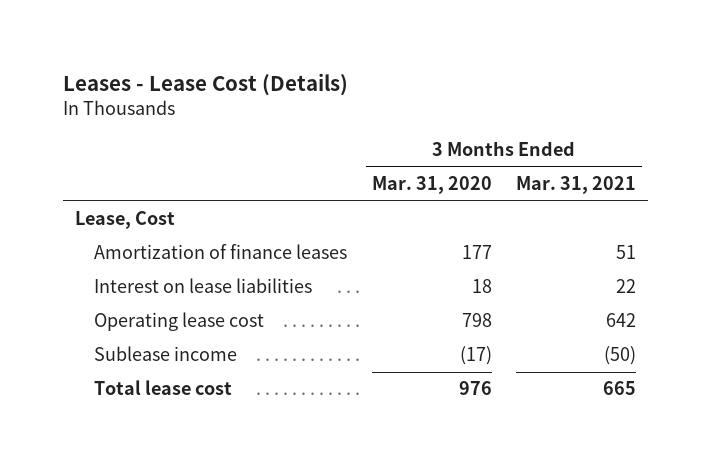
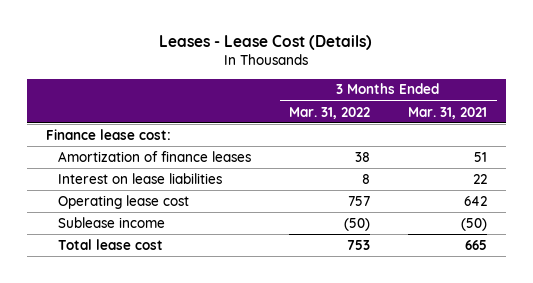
- | 3 Months Ended Mar. 31, 2020 | 3 Months Ended Mar. 31, 2021
+ | 3 Months Ended Mar. 31, 2022 | 3 Months Ended Mar. 31, 2021
- Lease, Cost
+ Finance lease cost:

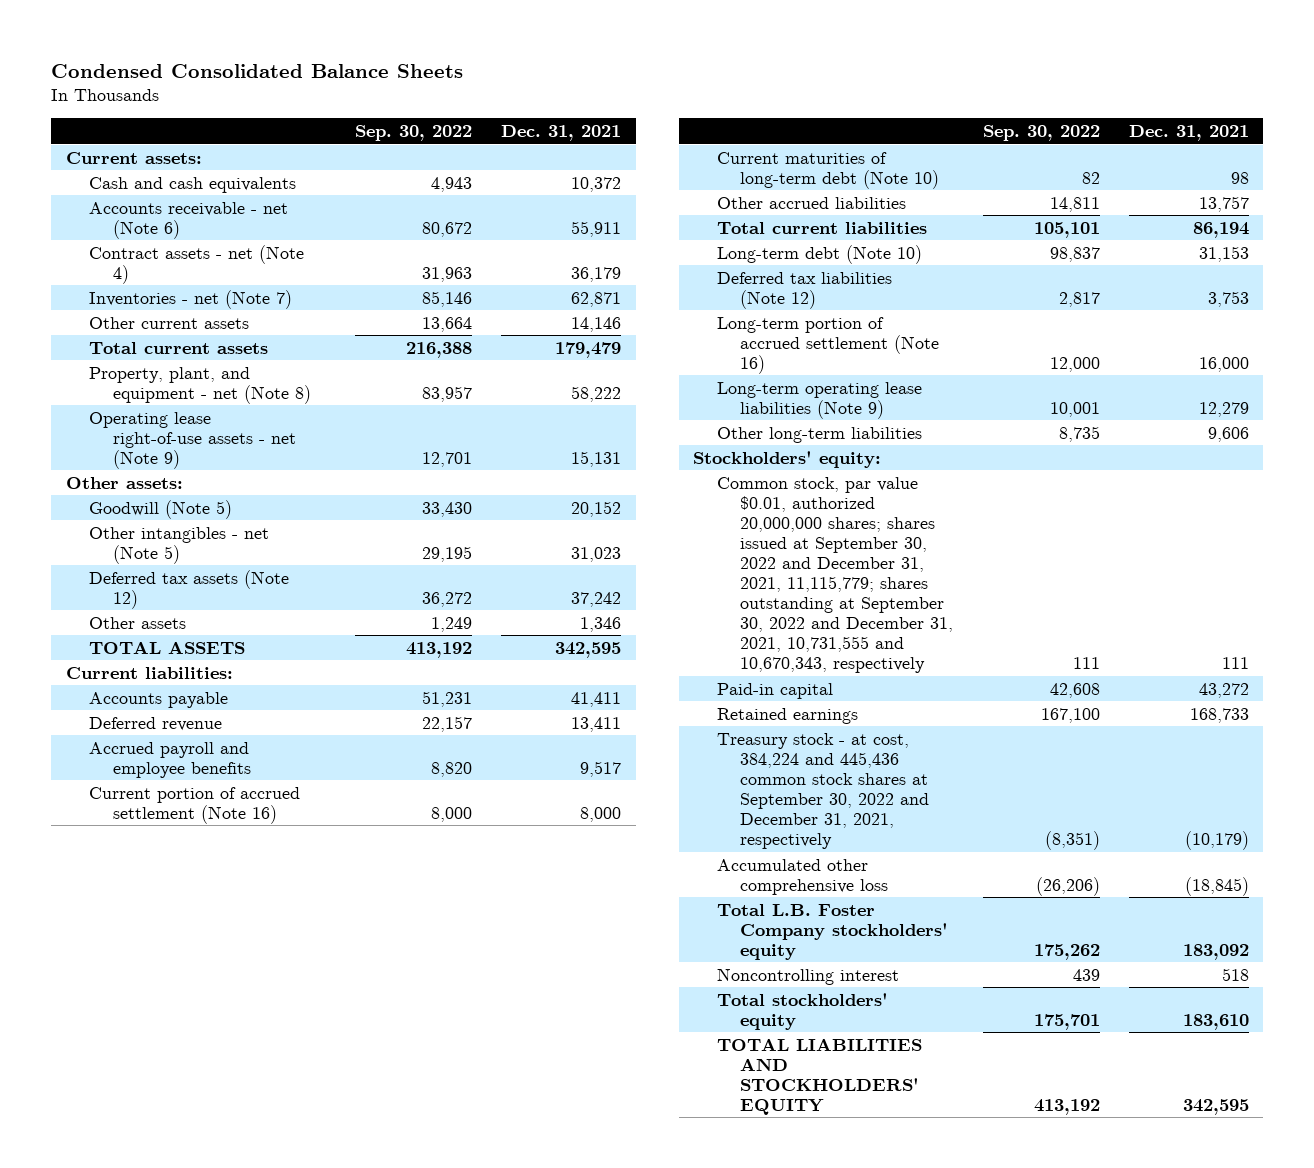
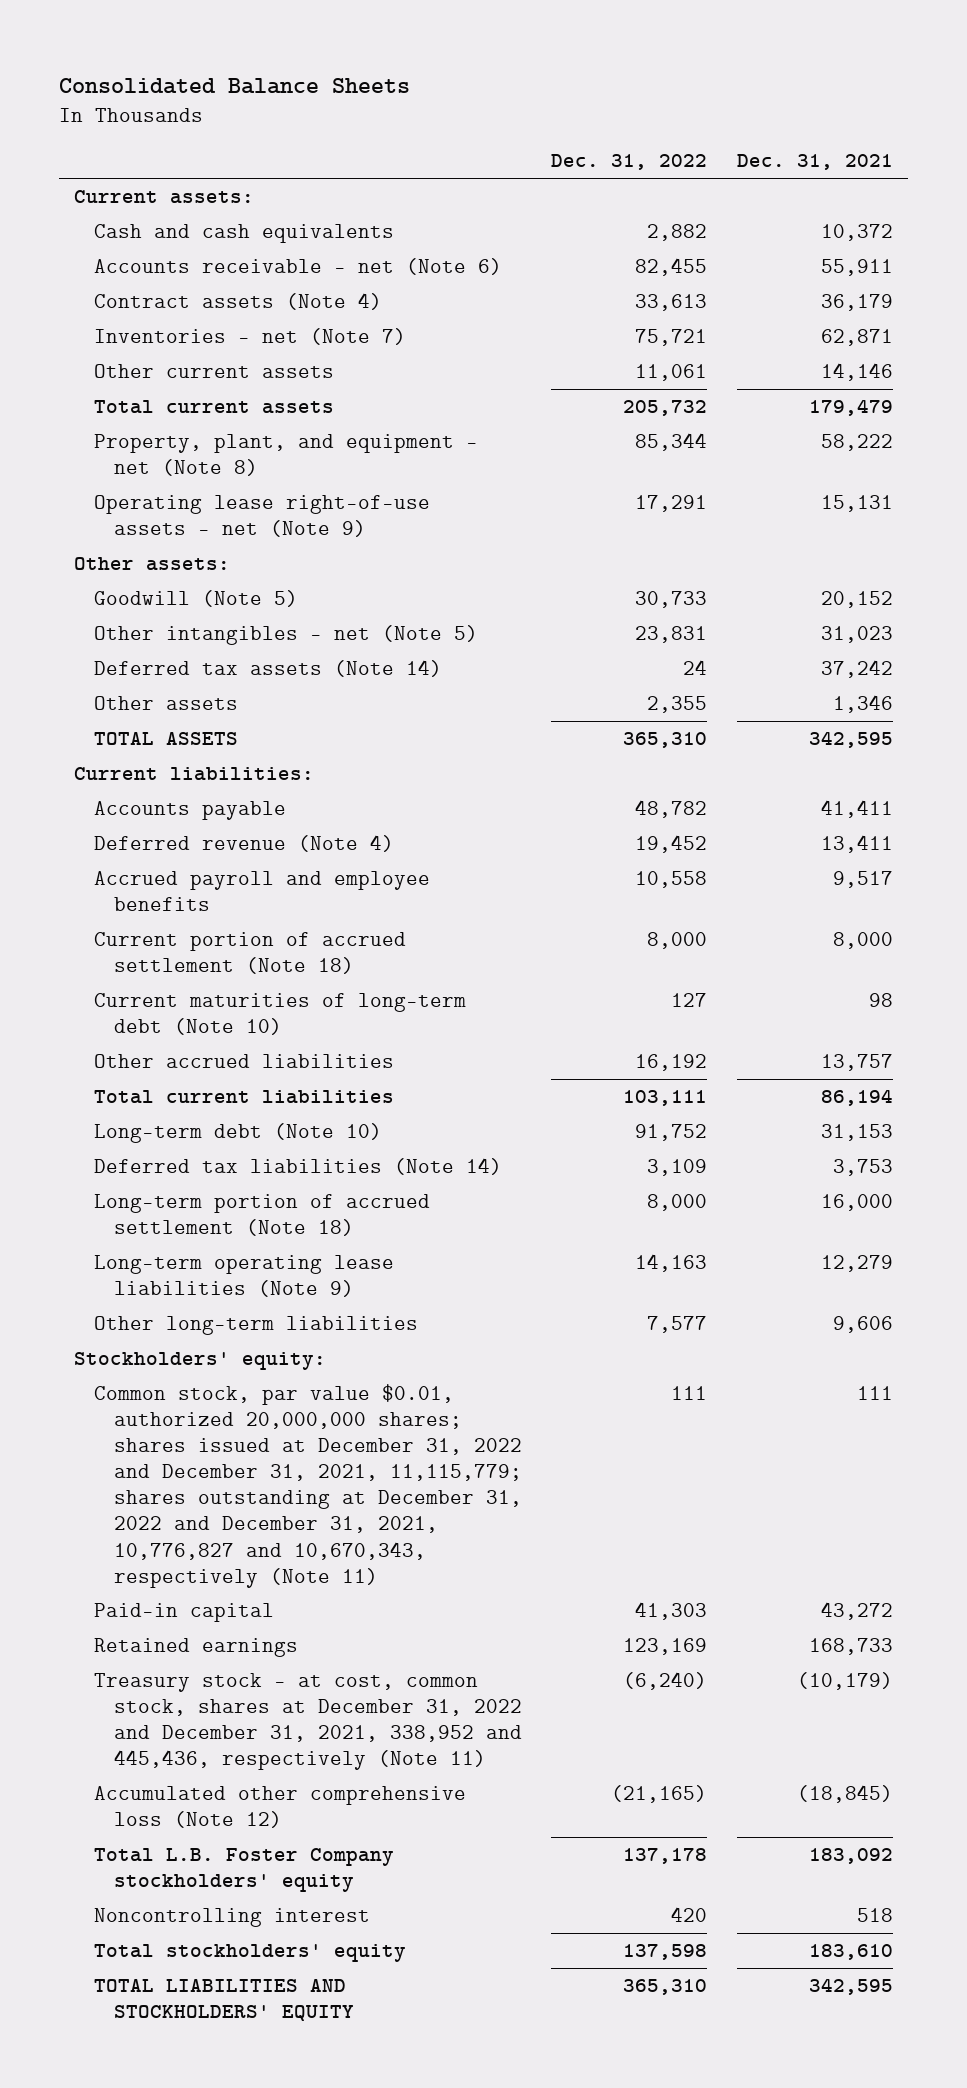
- Condensed Consolidated Balance Sheets
+ Consolidated Balance Sheets
- | Sep. 30, 2022 | Dec. 31, 2021
+ | Dec. 31, 2022 | Dec. 31, 2021
- Contract assets - net (Note 4) | 31,963 | 36,179
+ Contract assets (Note 4) | 33,613 | 36,179
- Deferred tax assets (Note 12) | 36,272 | 37,242
+ Deferred tax assets (Note 14) | 24 | 37,242
- Deferred revenue | 22,157 | 13,411
+ Deferred revenue (Note 4) | 19,452 | 13,411
- Current portion of accrued settlement (Note 16) | 8,000 | 8,000
+ Current portion of accrued settlement (Note 18) | 8,000 | 8,000
- Deferred tax liabilities (Note 12) | 2,817 | 3,753
- Long-term portion of accrued settlement (Note 16) | 12,000 | 16,000
+ Deferred tax liabilities (Note 14) | 3,109 | 3,753
+ Long-term portion of accrued settlement (Note 18) | 8,000 | 16,000
- Common stock, par value $0.01, authorized 20,000,000 shares; shares issued at September 30, 2022 and December 31, 2021, 11,115,779; shares outstanding at September 30, 2022 and December 31, 2021, 10,731,555 and 10,670,343, respectively | 111 | 111
+ Common stock, par value $0.01, authorized 20,000,000 shares; shares issued at December 31, 2022 and December 31, 2021, 11,115,779; shares outstanding at December 31, 2022 and December 31, 2021, 10,776,827 and 10,670,343, respectively (Note 11) | 111 | 111
- Treasury stock - at cost, 384,224 and 445,436 common stock shares at September 30, 2022 and December 31, 2021, respectively | (8,351) | (10,179)
- Accumulated other comprehensive loss | (26,206) | (18,845)
+ Treasury stock - at cost, common stock, shares at December 31, 2022 and December 31, 2021, 338,952 and 445,436, respectively (Note 11) | (6,240) | (10,179)
+ Accumulated other comprehensive loss (Note 12) | (21,165) | (18,845)

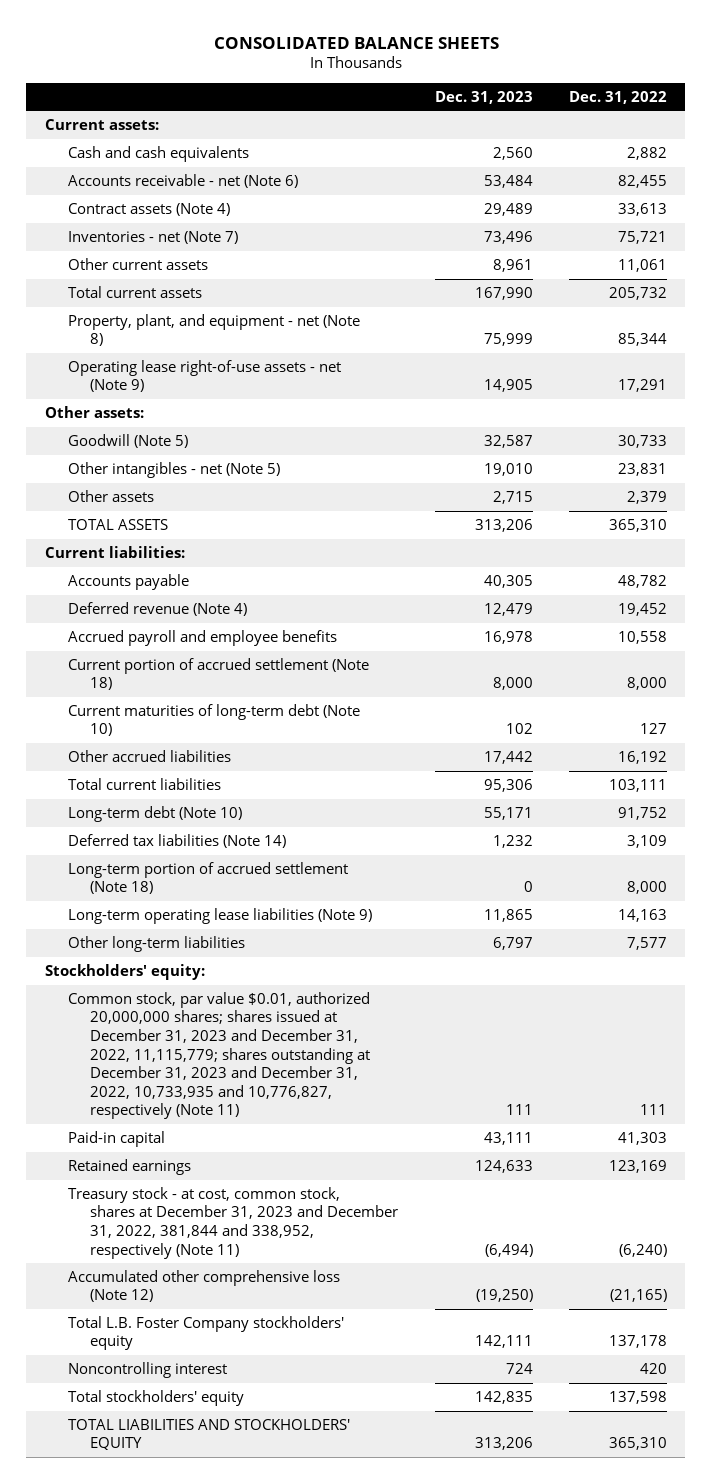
- Consolidated Balance Sheets
+ CONSOLIDATED BALANCE SHEETS
- | Dec. 31, 2022 | Dec. 31, 2021
+ | Dec. 31, 2023 | Dec. 31, 2022
- Deferred tax assets (Note 14) | 24 | 37,242
- Other assets | 2,355 | 1,346
+ Other assets | 2,715 | 2,379
- Common stock, par value $0.01, authorized 20,000,000 shares; shares issued at December 31, 2022 and December 31, 2021, 11,115,779; shares outstanding at December 31, 2022 and December 31, 2021, 10,776,827 and 10,670,343, respectively (Note 11) | 111 | 111
+ Common stock, par value $0.01, authorized 20,000,000 shares; shares issued at December 31, 2023 and December 31, 2022, 11,115,779; shares outstanding at December 31, 2023 and December 31, 2022, 10,733,935 and 10,776,827, respectively (Note 11) | 111 | 111
- Treasury stock - at cost, common stock, shares at December 31, 2022 and December 31, 2021, 338,952 and 445,436, respectively (Note 11) | (6,240) | (10,179)
+ Treasury stock - at cost, common stock, shares at December 31, 2023 and December 31, 2022, 381,844 and 338,952, respectively (Note 11) | (6,494) | (6,240)

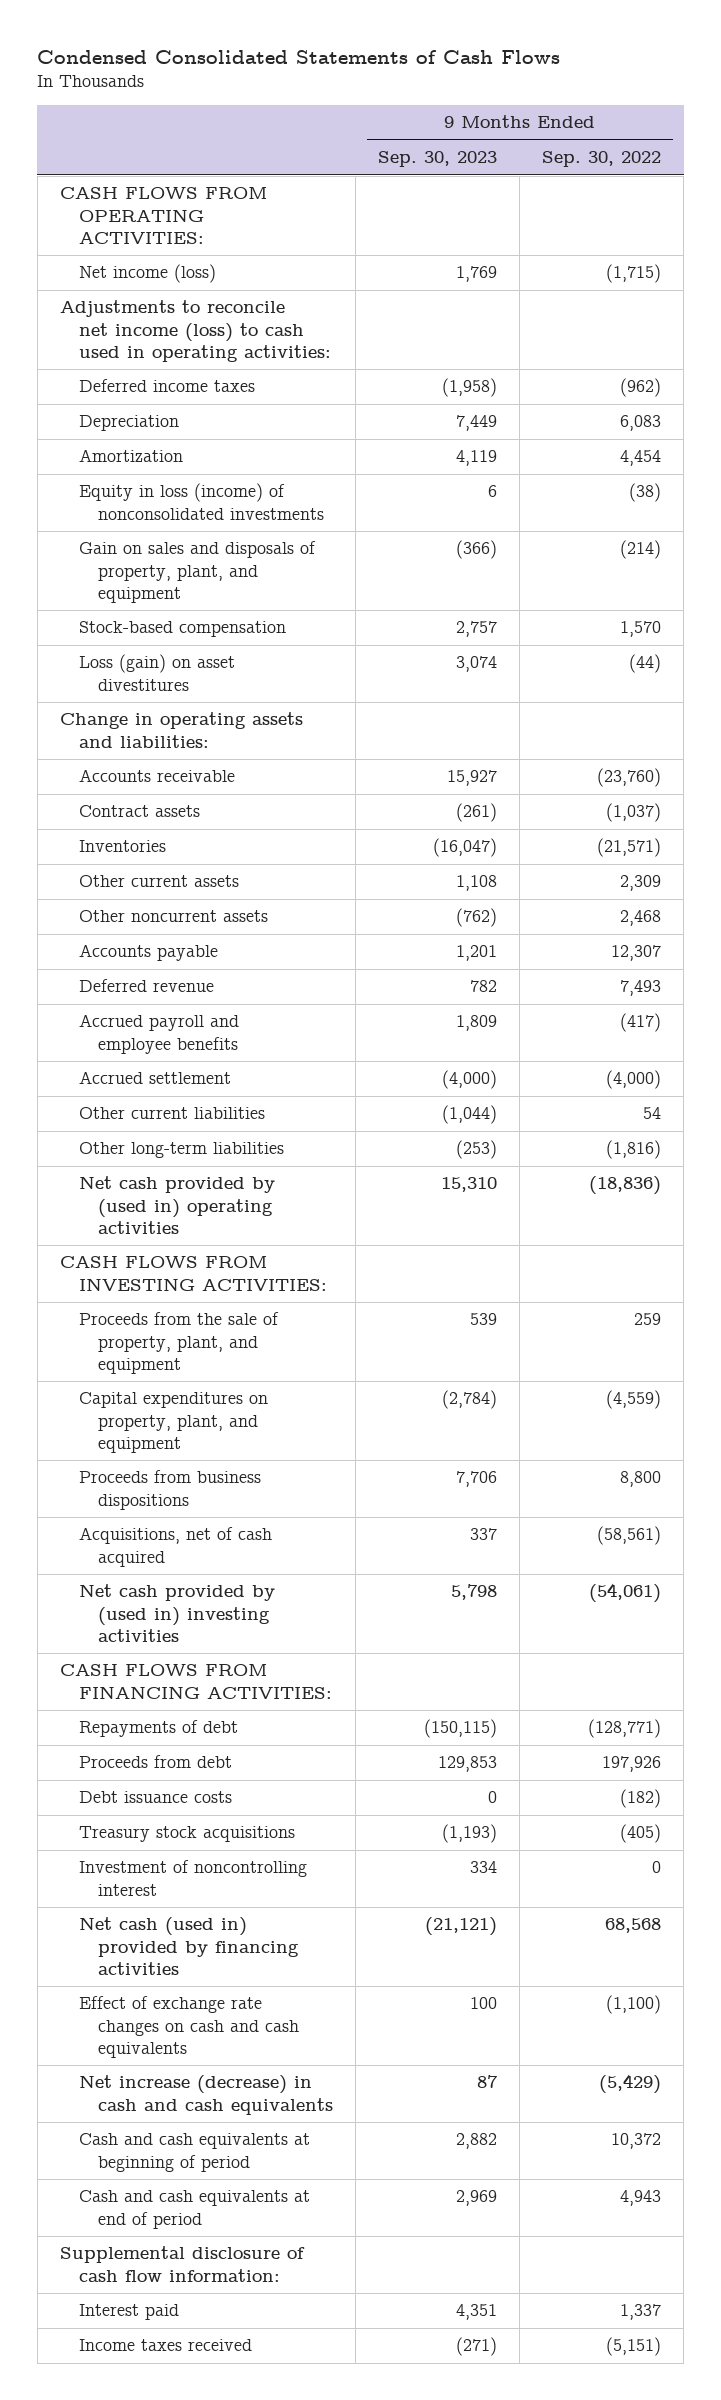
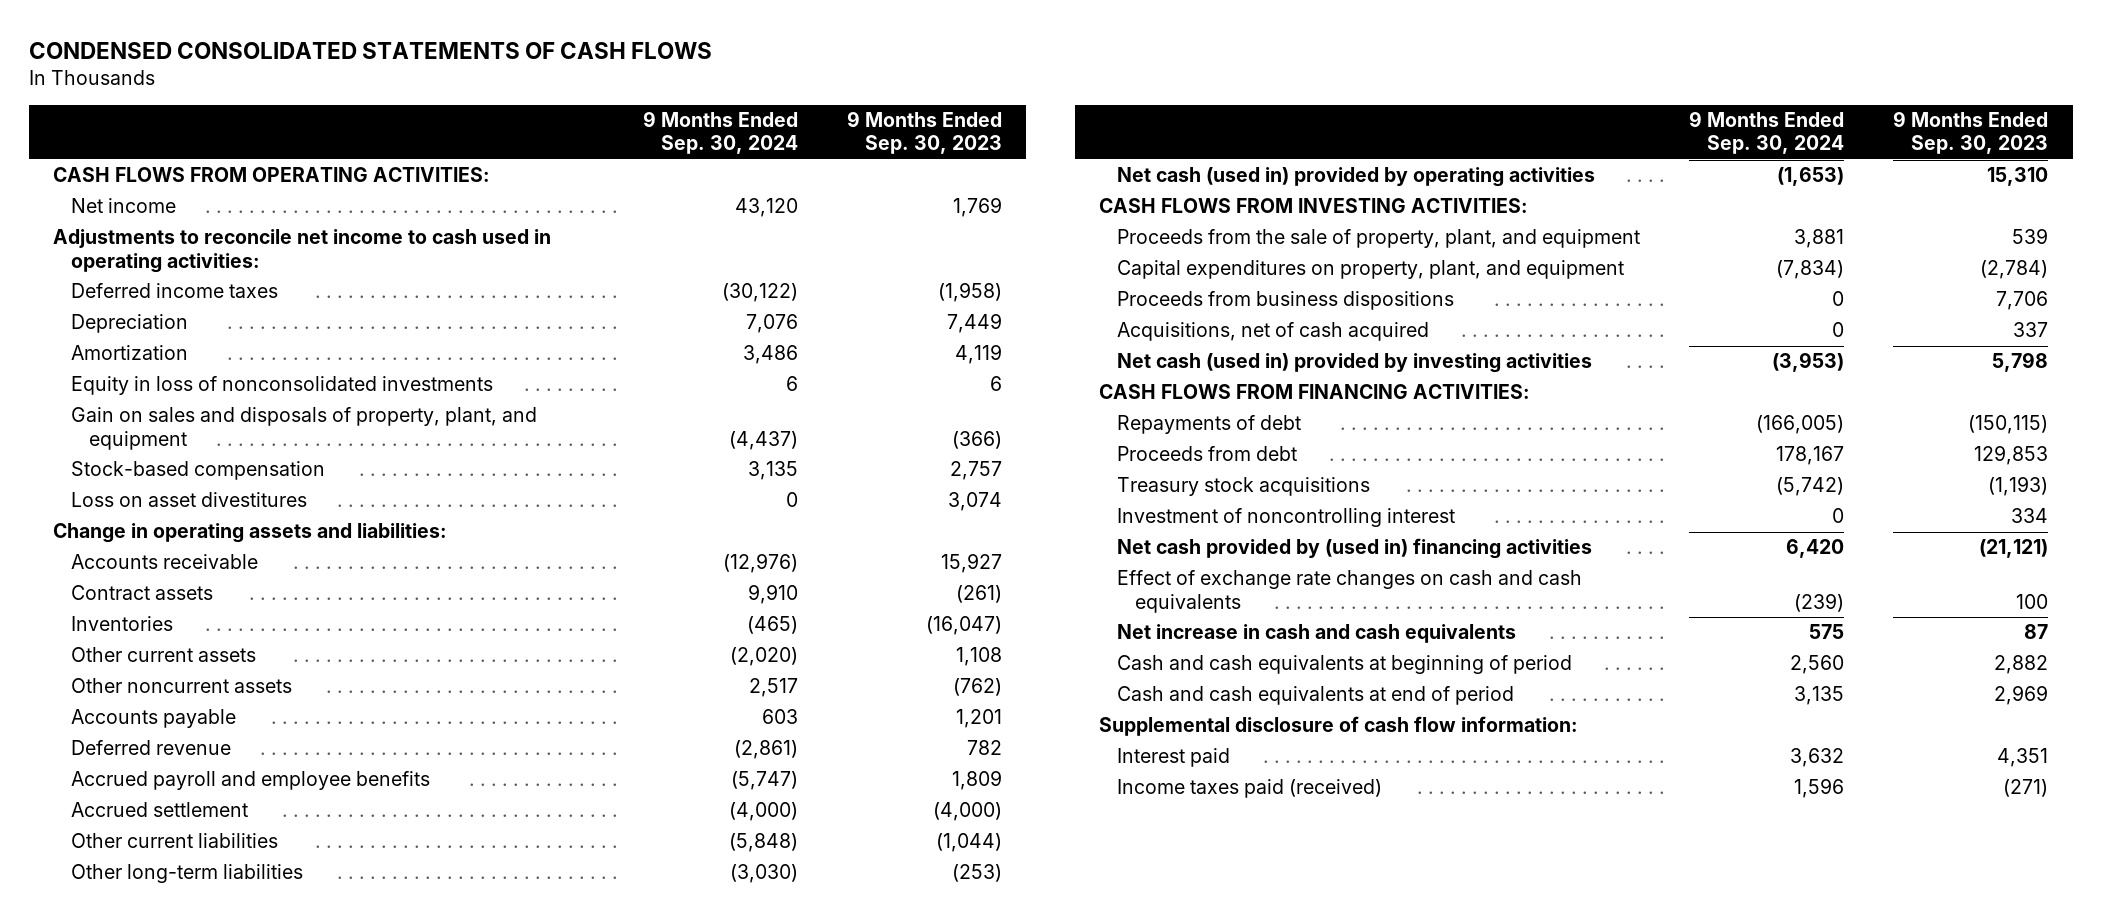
- Condensed Consolidated Statements of Cash Flows
+ CONDENSED CONSOLIDATED STATEMENTS OF CASH FLOWS
- | 9 Months Ended Sep. 30, 2023 | 9 Months Ended Sep. 30, 2022
+ | 9 Months Ended Sep. 30, 2024 | 9 Months Ended Sep. 30, 2023
- Net income (loss) | 1,769 | (1,715)
- Adjustments to reconcile net income (loss) to cash used in operating activities:
+ Net income | 43,120 | 1,769
+ Adjustments to reconcile net income to cash used in operating activities:
- Equity in loss (income) of nonconsolidated investments | 6 | (38)
+ Equity in loss of nonconsolidated investments | 6 | 6
- Loss (gain) on asset divestitures | 3,074 | (44)
+ Loss on asset divestitures | 0 | 3,074
- Net cash provided by (used in) operating activities | 15,310 | (18,836)
+ Net cash (used in) provided by operating activities | (1,653) | 15,310
- Net cash provided by (used in) investing activities | 5,798 | (54,061)
+ Net cash (used in) provided by investing activities | (3,953) | 5,798
- Debt issuance costs | 0 | (182)
- Net cash (used in) provided by financing activities | (21,121) | 68,568
+ Net cash provided by (used in) financing activities | 6,420 | (21,121)
- Net increase (decrease) in cash and cash equivalents | 87 | (5,429)
+ Net increase in cash and cash equivalents | 575 | 87
- Income taxes received | (271) | (5,151)
+ Income taxes paid (received) | 1,596 | (271)

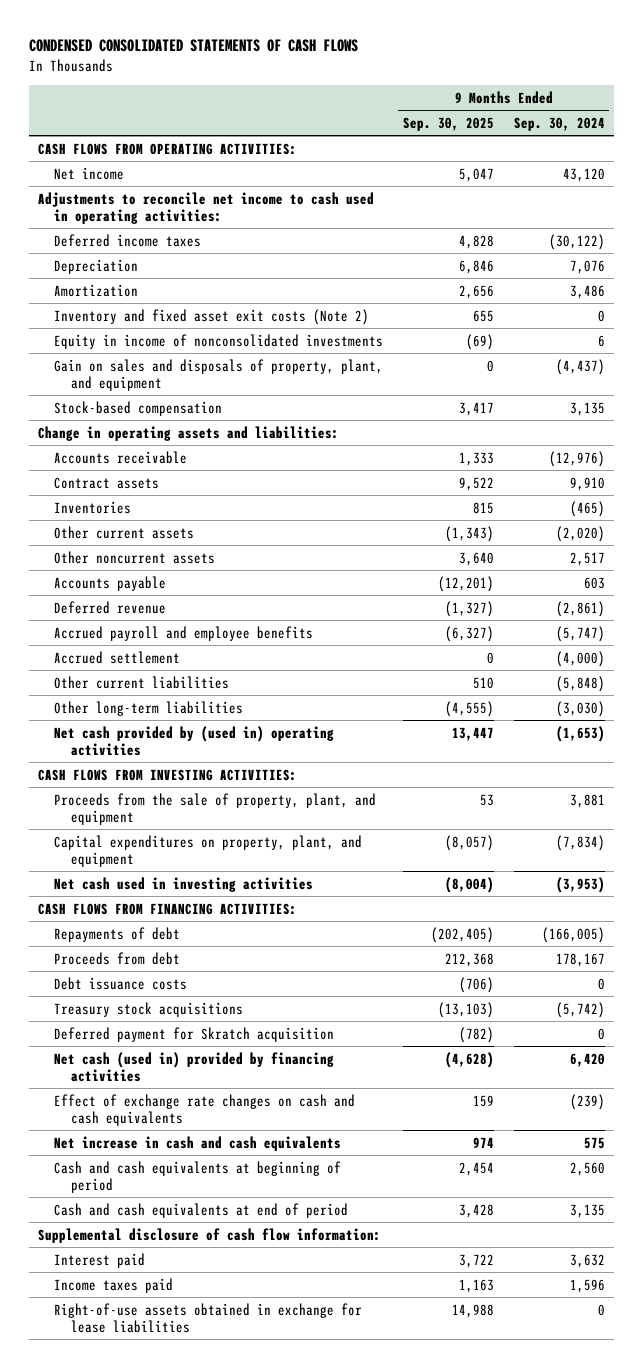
- | 9 Months Ended Sep. 30, 2024 | 9 Months Ended Sep. 30, 2023
+ | 9 Months Ended Sep. 30, 2025 | 9 Months Ended Sep. 30, 2024
- Equity in loss of nonconsolidated investments | 6 | 6
+ Inventory and fixed asset exit costs (Note 2) | 655 | 0
+ Equity in income of nonconsolidated investments | (69) | 6
- Loss on asset divestitures | 0 | 3,074
- Net cash (used in) provided by operating activities | (1,653) | 15,310
+ Net cash provided by (used in) operating activities | 13,447 | (1,653)
- Proceeds from business dispositions | 0 | 7,706
- Acquisitions, net of cash acquired | 0 | 337
- Net cash (used in) provided by investing activities | (3,953) | 5,798
+ Net cash used in investing activities | (8,004) | (3,953)
+ Debt issuance costs | (706) | 0
- Investment of noncontrolling interest | 0 | 334
- Net cash provided by (used in) financing activities | 6,420 | (21,121)
+ Deferred payment for Skratch acquisition | (782) | 0
+ Net cash (used in) provided by financing activities | (4,628) | 6,420
- Income taxes paid (received) | 1,596 | (271)
+ Income taxes paid | 1,163 | 1,596
+ Right-of-use assets obtained in exchange for lease liabilities | 14,988 | 0

